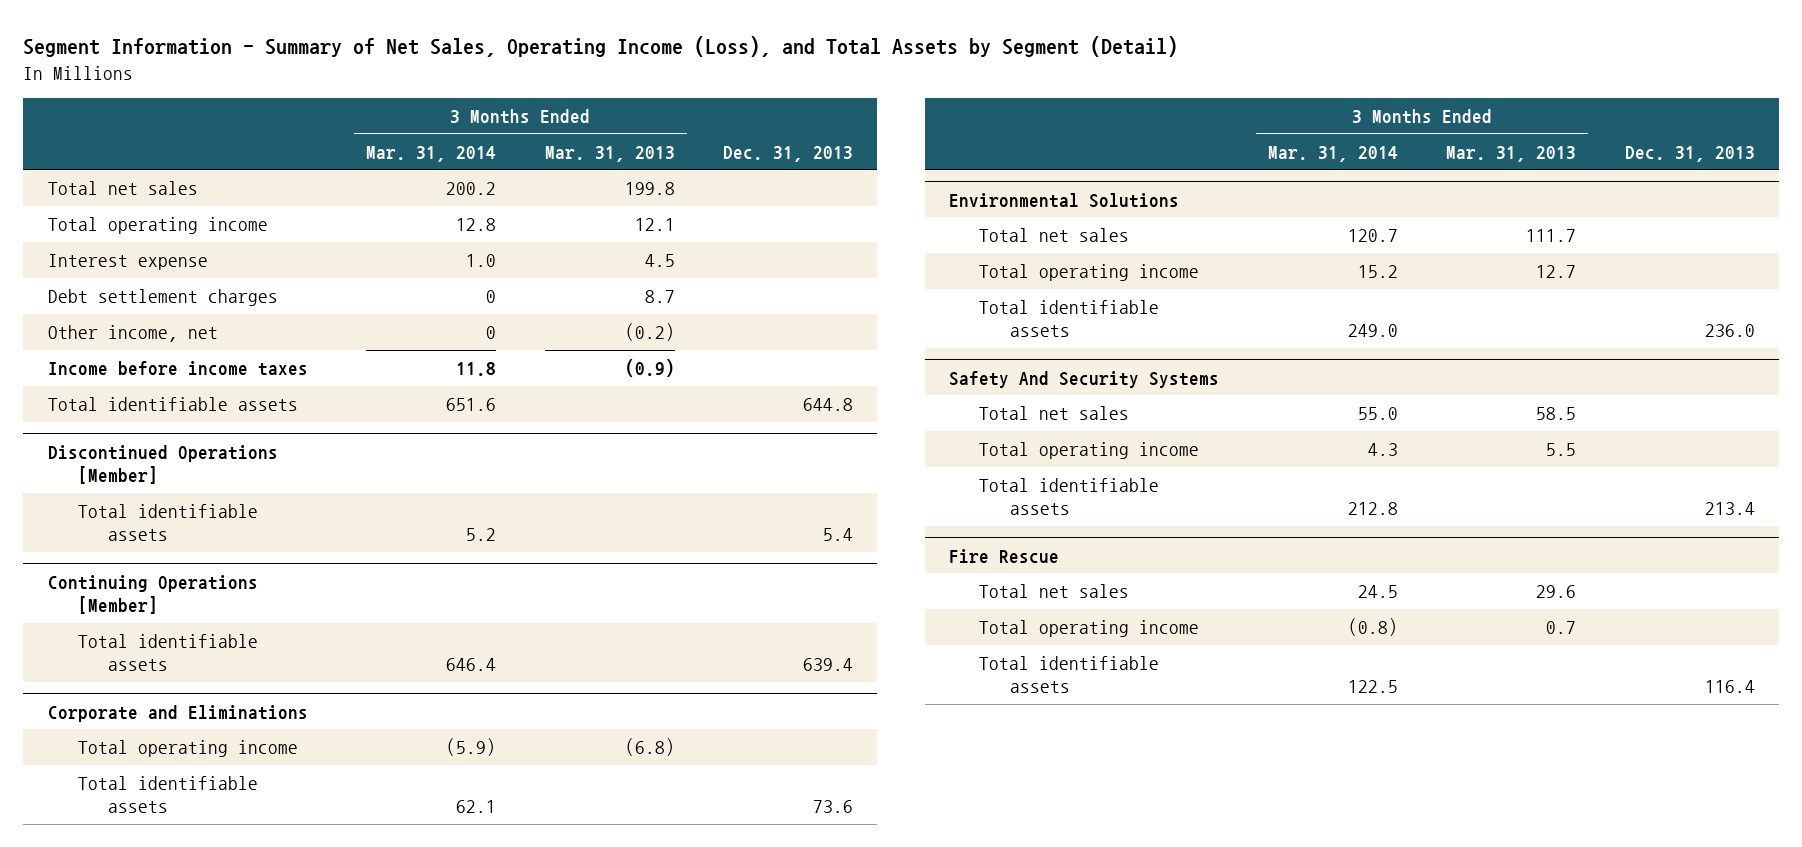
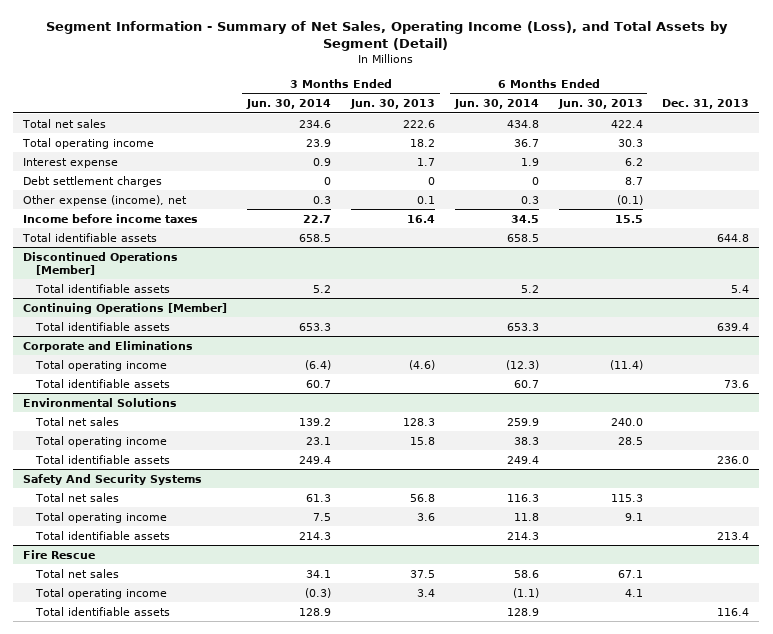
- | 3 Months Ended Mar. 31, 2014 | 3 Months Ended Mar. 31, 2013 | Dec. 31, 2013
+ | 3 Months Ended Jun. 30, 2014 | 3 Months Ended Jun. 30, 2013 | 6 Months Ended Jun. 30, 2014 | 6 Months Ended Jun. 30, 2013 | Dec. 31, 2013
- Other income, net | 0 | (0.2) |
+ Other expense (income), net | 0.3 | 0.1 | 0.3 | (0.1) |

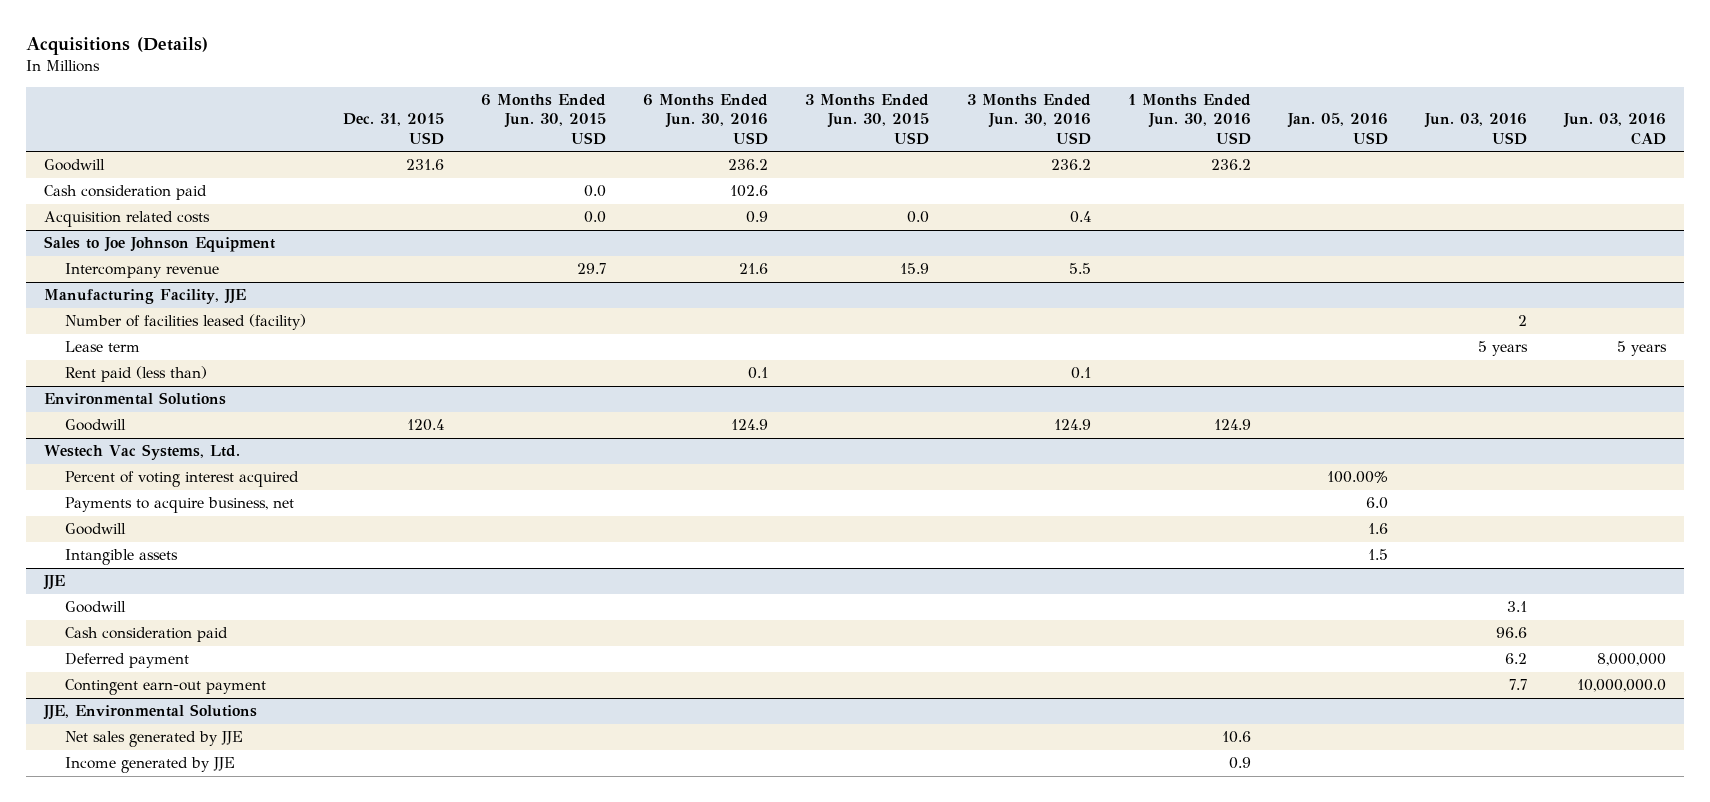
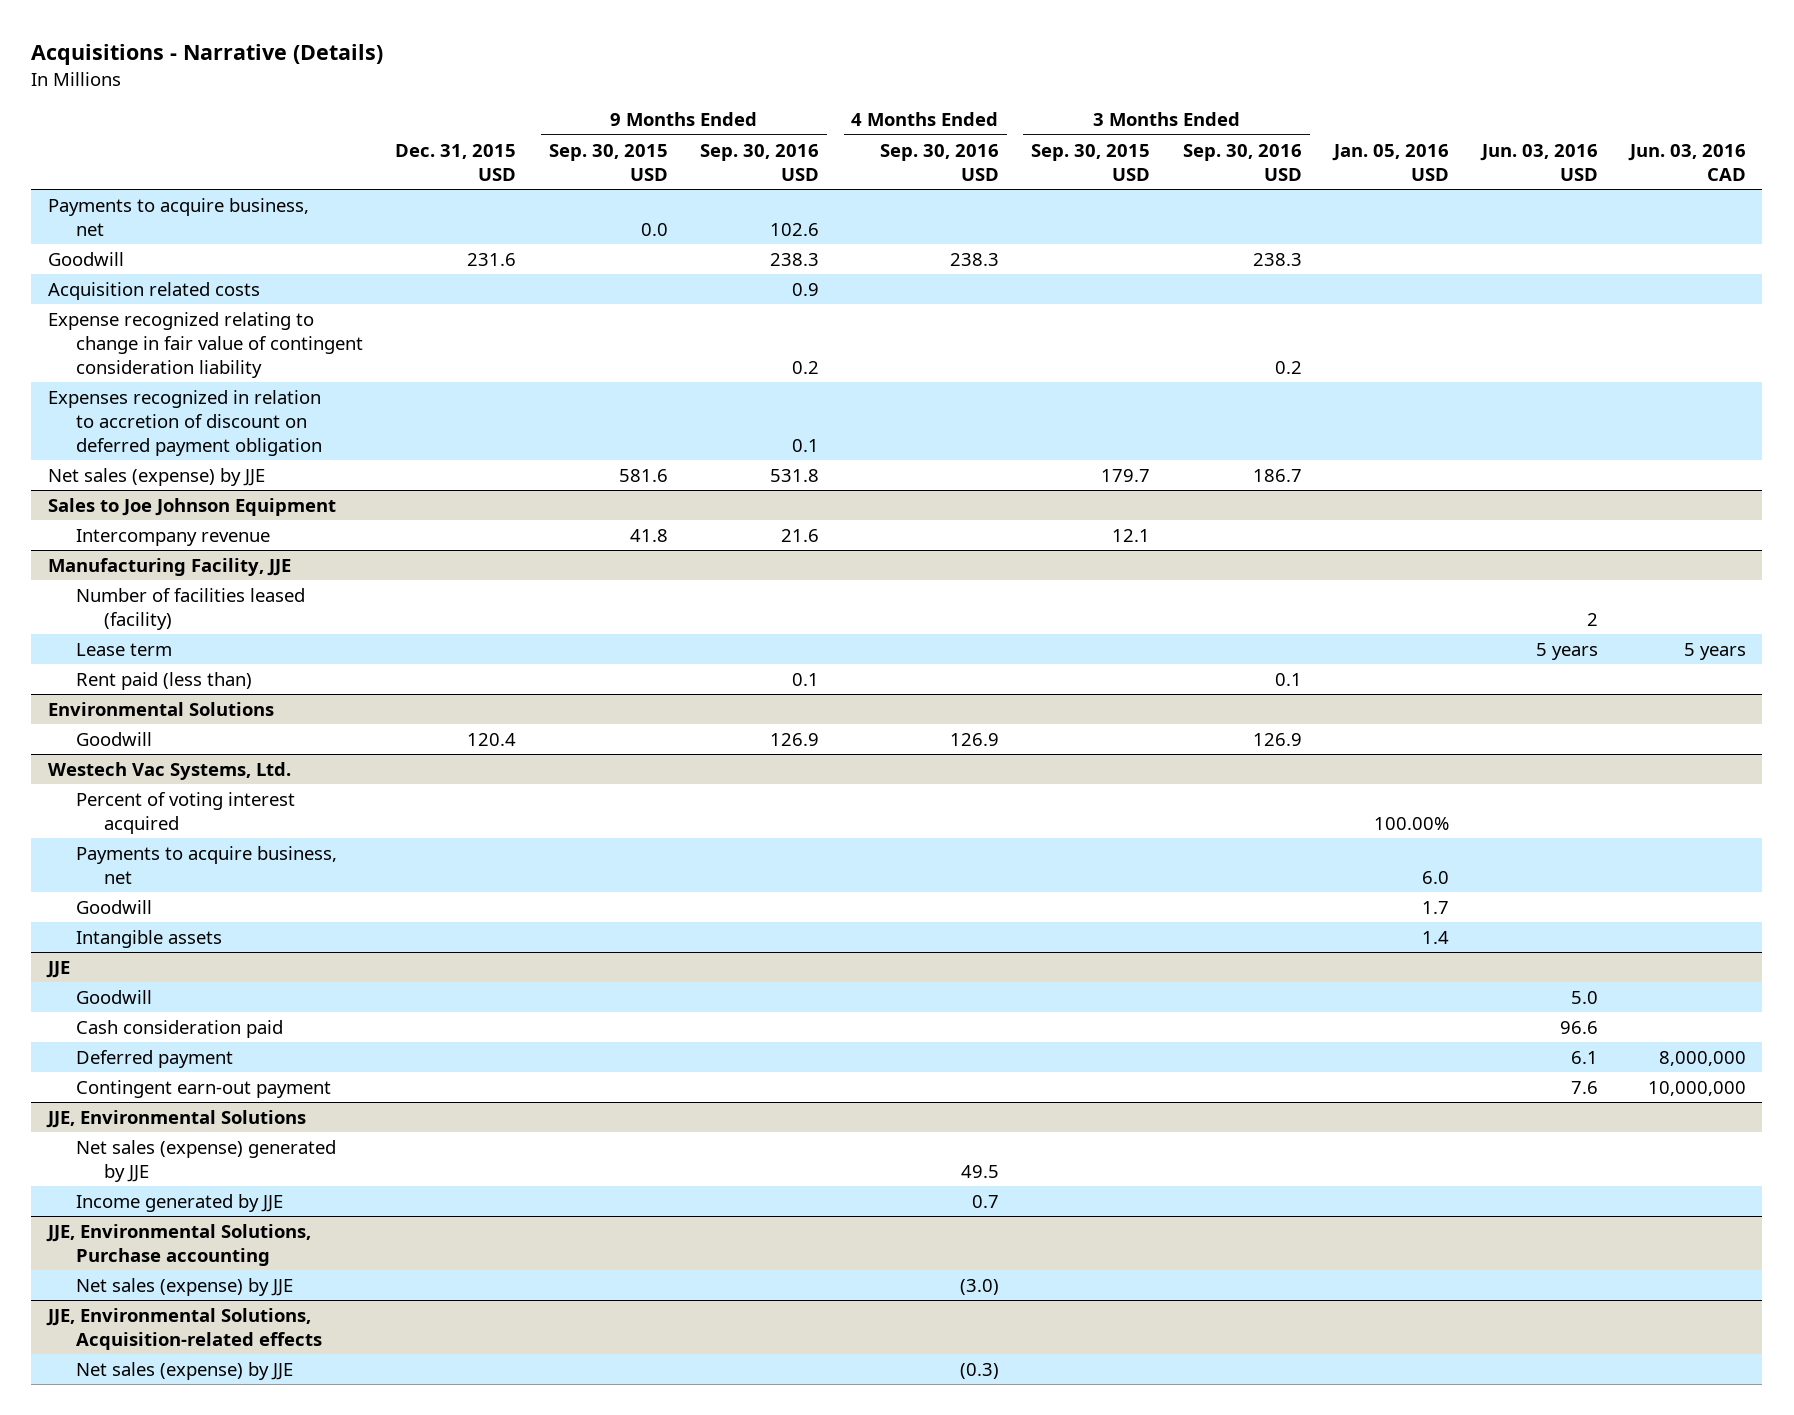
- Acquisitions (Details)
+ Acquisitions - Narrative (Details)
- | Dec. 31, 2015 USD | 6 Months Ended Jun. 30, 2015 USD | 6 Months Ended Jun. 30, 2016 USD | 3 Months Ended Jun. 30, 2015 USD | 3 Months Ended Jun. 30, 2016 USD | 1 Months Ended Jun. 30, 2016 USD | Jan. 05, 2016 USD | Jun. 03, 2016 USD | Jun. 03, 2016 CAD
+ | Dec. 31, 2015 USD | 9 Months Ended Sep. 30, 2015 USD | 9 Months Ended Sep. 30, 2016 USD | 4 Months Ended Sep. 30, 2016 USD | 3 Months Ended Sep. 30, 2015 USD | 3 Months Ended Sep. 30, 2016 USD | Jan. 05, 2016 USD | Jun. 03, 2016 USD | Jun. 03, 2016 CAD
+ Payments to acquire business, net | | 0.0 | 102.6 | | | | | |
- Cash consideration paid | | 0.0 | 102.6 | | | | | |
+ Expense recognized relating to change in fair value of contingent consideration liability | | | 0.2 | | | 0.2 | | |
+ Expenses recognized in relation to accretion of discount on deferred payment obligation | | | 0.1 | | | | | |
+ Net sales (expense) by JJE | | 581.6 | 531.8 | | 179.7 | 186.7 | | |
@ Westech Vac Systems, Ltd.
- Goodwill | | | | | | | 1.6 | |
- Intangible assets | | | | | | | 1.5 | |
+ Goodwill | | | | | | | 1.7 | |
+ Intangible assets | | | | | | | 1.4 | |
@ JJE
- Goodwill | | | | | | | | 3.1 |
+ Goodwill | | | | | | | | 5.0 |
- Deferred payment | | | | | | | | 6.2 | 8,000,000
- Contingent earn-out payment | | | | | | | | 7.7 | 10,000,000.0
+ Deferred payment | | | | | | | | 6.1 | 8,000,000
+ Contingent earn-out payment | | | | | | | | 7.6 | 10,000,000
@ JJE, Environmental Solutions
- Net sales generated by JJE | | | | | | 10.6 | | |
+ Net sales (expense) generated by JJE | | | | 49.5 | | | | |
+ JJE, Environmental Solutions, Purchase accounting
+ Net sales (expense) by JJE | | | | (3.0) | | | | |
+ JJE, Environmental Solutions, Acquisition-related effects
+ Net sales (expense) by JJE | | | | (0.3) | | | | |

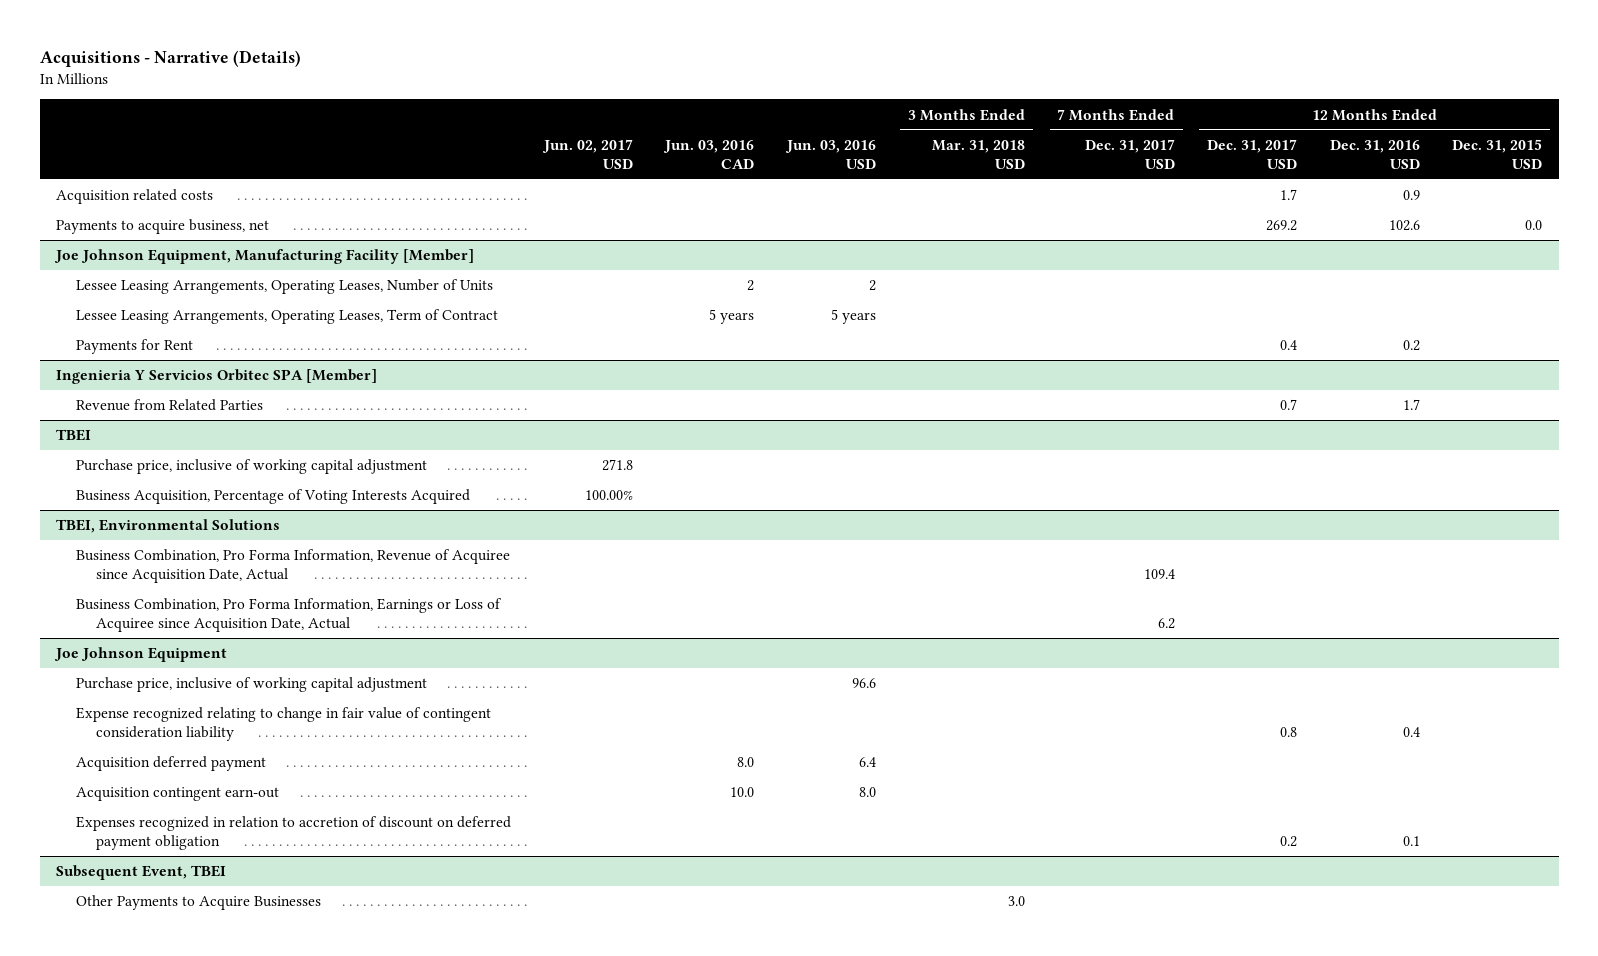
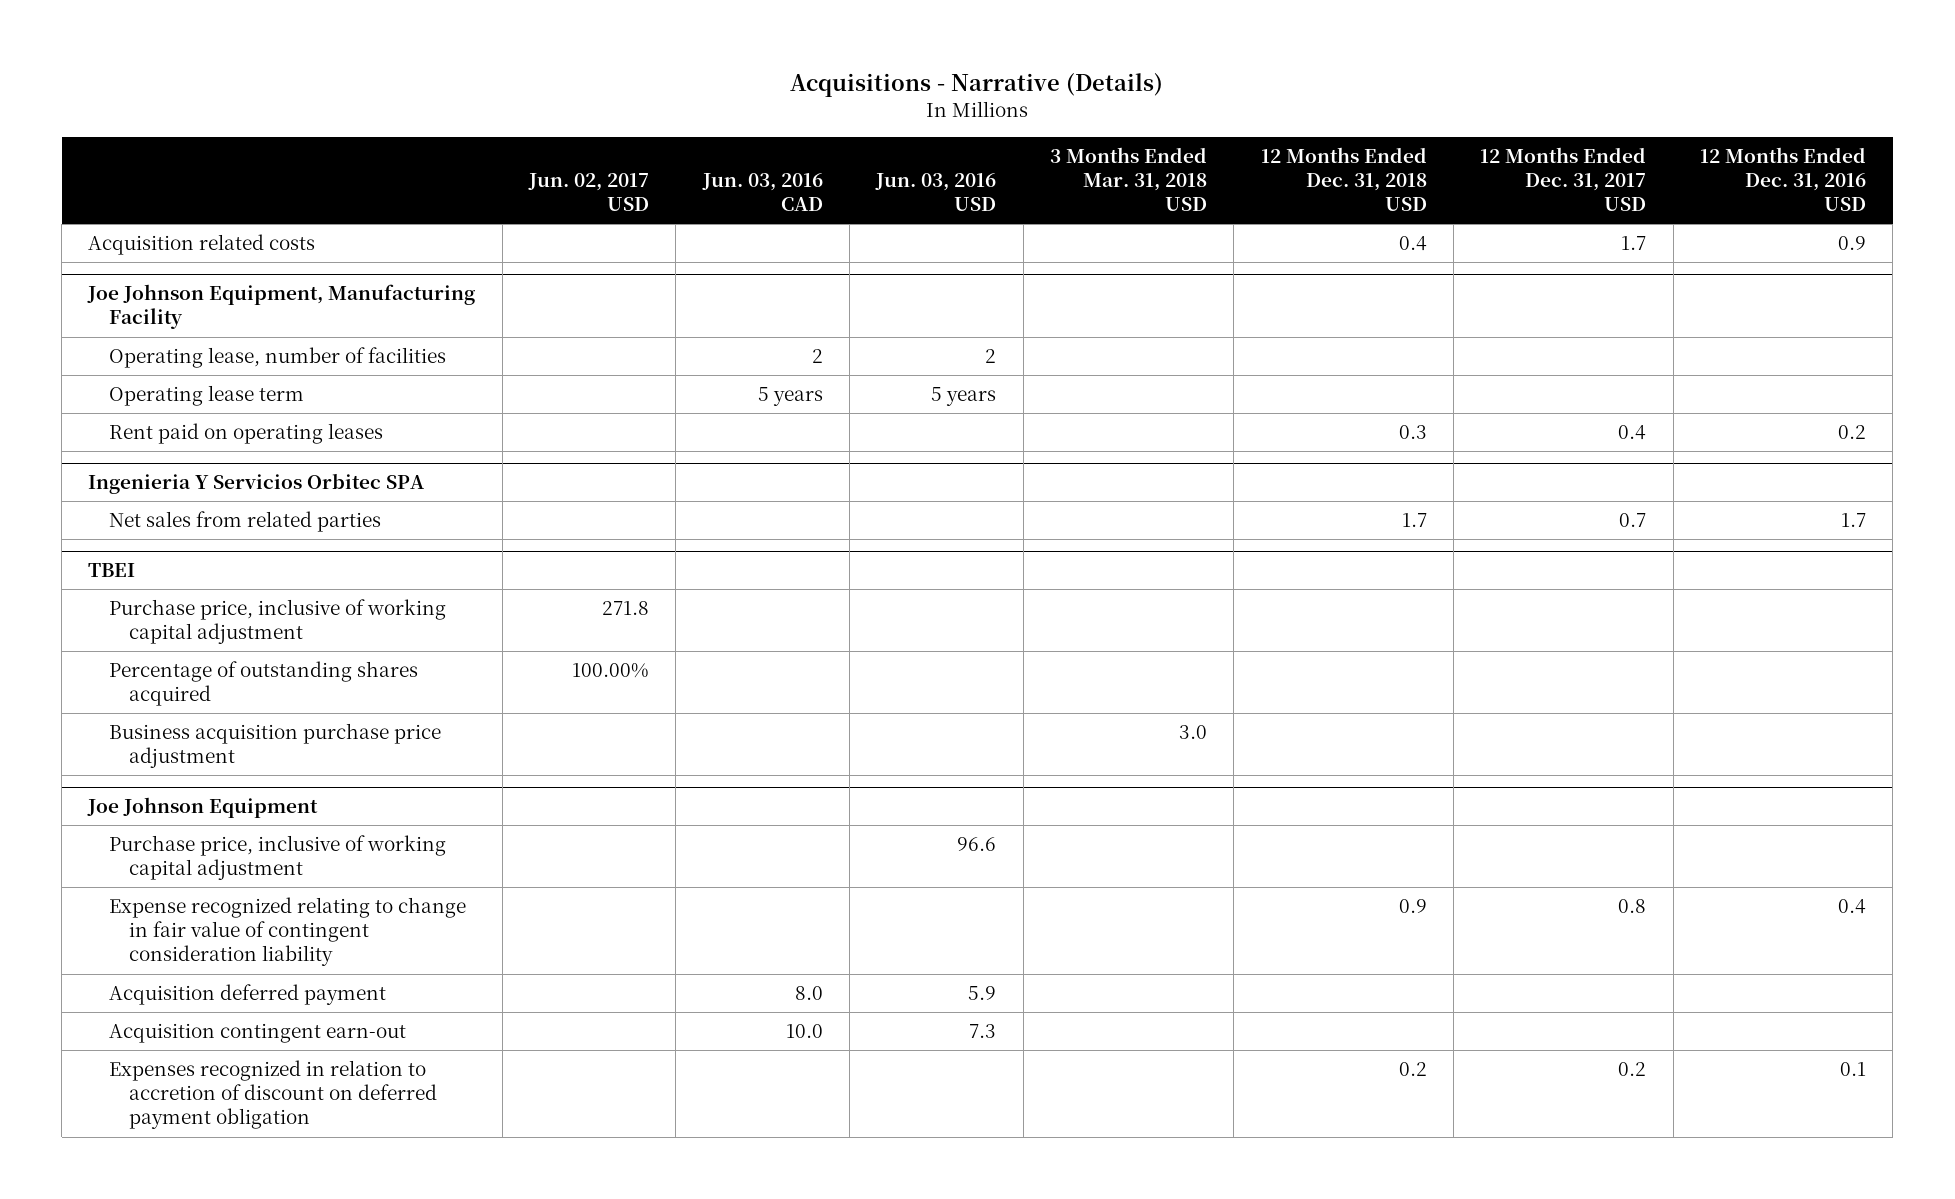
- | Jun. 02, 2017 USD | Jun. 03, 2016 CAD | Jun. 03, 2016 USD | 3 Months Ended Mar. 31, 2018 USD | 7 Months Ended Dec. 31, 2017 USD | 12 Months Ended Dec. 31, 2017 USD | 12 Months Ended Dec. 31, 2016 USD | 12 Months Ended Dec. 31, 2015 USD
+ | Jun. 02, 2017 USD | Jun. 03, 2016 CAD | Jun. 03, 2016 USD | 3 Months Ended Mar. 31, 2018 USD | 12 Months Ended Dec. 31, 2018 USD | 12 Months Ended Dec. 31, 2017 USD | 12 Months Ended Dec. 31, 2016 USD
- Payments to acquire business, net | | | | | | 269.2 | 102.6 | 0.0
- Joe Johnson Equipment, Manufacturing Facility [Member]
- Lessee Leasing Arrangements, Operating Leases, Number of Units | | 2 | 2 | | | | |
- Lessee Leasing Arrangements, Operating Leases, Term of Contract | | 5 years | 5 years | | | | |
- Payments for Rent | | | | | | 0.4 | 0.2 |
- Ingenieria Y Servicios Orbitec SPA [Member]
- Revenue from Related Parties | | | | | | 0.7 | 1.7 |
+ Joe Johnson Equipment, Manufacturing Facility
+ Operating lease, number of facilities | | 2 | 2 | | | |
+ Operating lease term | | 5 years | 5 years | | | |
+ Rent paid on operating leases | | | | | 0.3 | 0.4 | 0.2
+ Ingenieria Y Servicios Orbitec SPA
+ Net sales from related parties | | | | | 1.7 | 0.7 | 1.7
@ TBEI
- Business Acquisition, Percentage of Voting Interests Acquired | 100.00% | | | | | | |
- TBEI, Environmental Solutions
- Business Combination, Pro Forma Information, Revenue of Acquiree since Acquisition Date, Actual | | | | | 109.4 | | |
- Business Combination, Pro Forma Information, Earnings or Loss of Acquiree since Acquisition Date, Actual | | | | | 6.2 | | |
@ TBEI
+ Percentage of outstanding shares acquired | 100.00% | | | | | |
+ Business acquisition purchase price adjustment | | | | 3.0 | | |
@ Joe Johnson Equipment
- Acquisition deferred payment | | 8.0 | 6.4 | | | | |
- Acquisition contingent earn-out | | 10.0 | 8.0 | | | | |
+ Acquisition deferred payment | | 8.0 | 5.9 | | | |
+ Acquisition contingent earn-out | | 10.0 | 7.3 | | | |
- Subsequent Event, TBEI
- Other Payments to Acquire Businesses | | | | 3.0 | | | |

